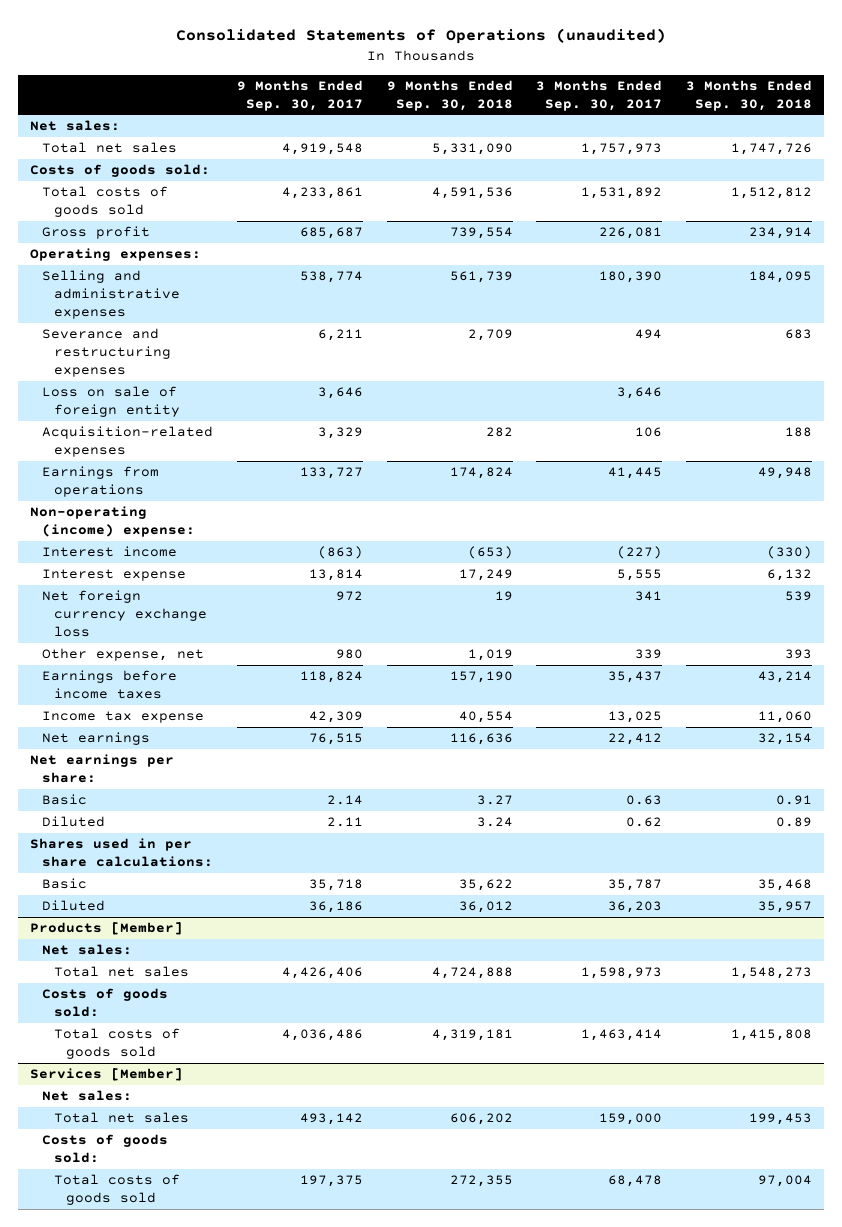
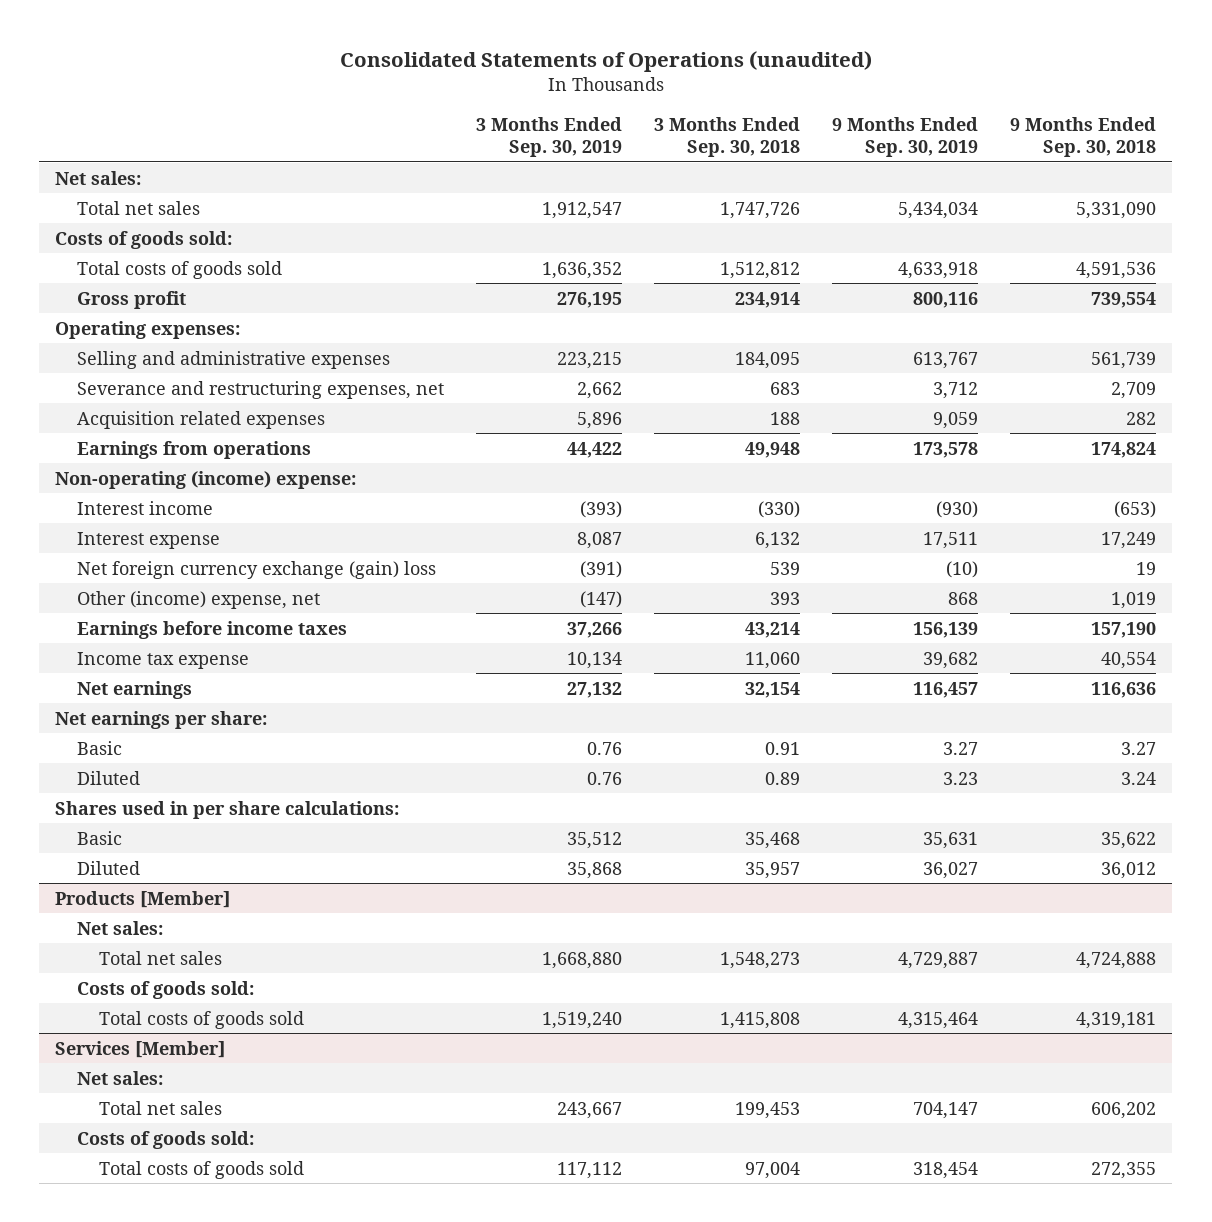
- | 9 Months Ended Sep. 30, 2017 | 9 Months Ended Sep. 30, 2018 | 3 Months Ended Sep. 30, 2017 | 3 Months Ended Sep. 30, 2018
+ | 3 Months Ended Sep. 30, 2019 | 3 Months Ended Sep. 30, 2018 | 9 Months Ended Sep. 30, 2019 | 9 Months Ended Sep. 30, 2018
- Severance and restructuring expenses | 6,211 | 2,709 | 494 | 683
- Loss on sale of foreign entity | 3,646 | | 3,646 |
- Acquisition-related expenses | 3,329 | 282 | 106 | 188
+ Severance and restructuring expenses, net | 2,662 | 683 | 3,712 | 2,709
+ Acquisition related expenses | 5,896 | 188 | 9,059 | 282
- Net foreign currency exchange loss | 972 | 19 | 341 | 539
- Other expense, net | 980 | 1,019 | 339 | 393
+ Net foreign currency exchange (gain) loss | (391) | 539 | (10) | 19
+ Other (income) expense, net | (147) | 393 | 868 | 1,019

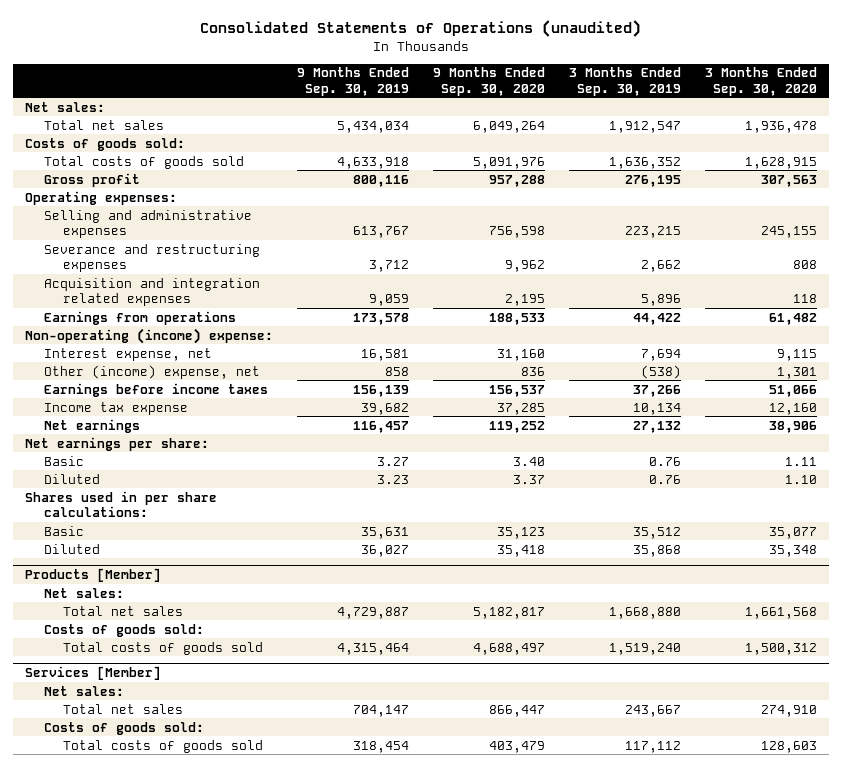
- | 3 Months Ended Sep. 30, 2019 | 3 Months Ended Sep. 30, 2018 | 9 Months Ended Sep. 30, 2019 | 9 Months Ended Sep. 30, 2018
+ | 9 Months Ended Sep. 30, 2019 | 9 Months Ended Sep. 30, 2020 | 3 Months Ended Sep. 30, 2019 | 3 Months Ended Sep. 30, 2020
- Severance and restructuring expenses, net | 2,662 | 683 | 3,712 | 2,709
- Acquisition related expenses | 5,896 | 188 | 9,059 | 282
+ Severance and restructuring expenses | 3,712 | 9,962 | 2,662 | 808
+ Acquisition and integration related expenses | 9,059 | 2,195 | 5,896 | 118
- Interest income | (393) | (330) | (930) | (653)
- Interest expense | 8,087 | 6,132 | 17,511 | 17,249
- Net foreign currency exchange (gain) loss | (391) | 539 | (10) | 19
- Other (income) expense, net | (147) | 393 | 868 | 1,019
+ Interest expense, net | 16,581 | 31,160 | 7,694 | 9,115
+ Other (income) expense, net | 858 | 836 | (538) | 1,301

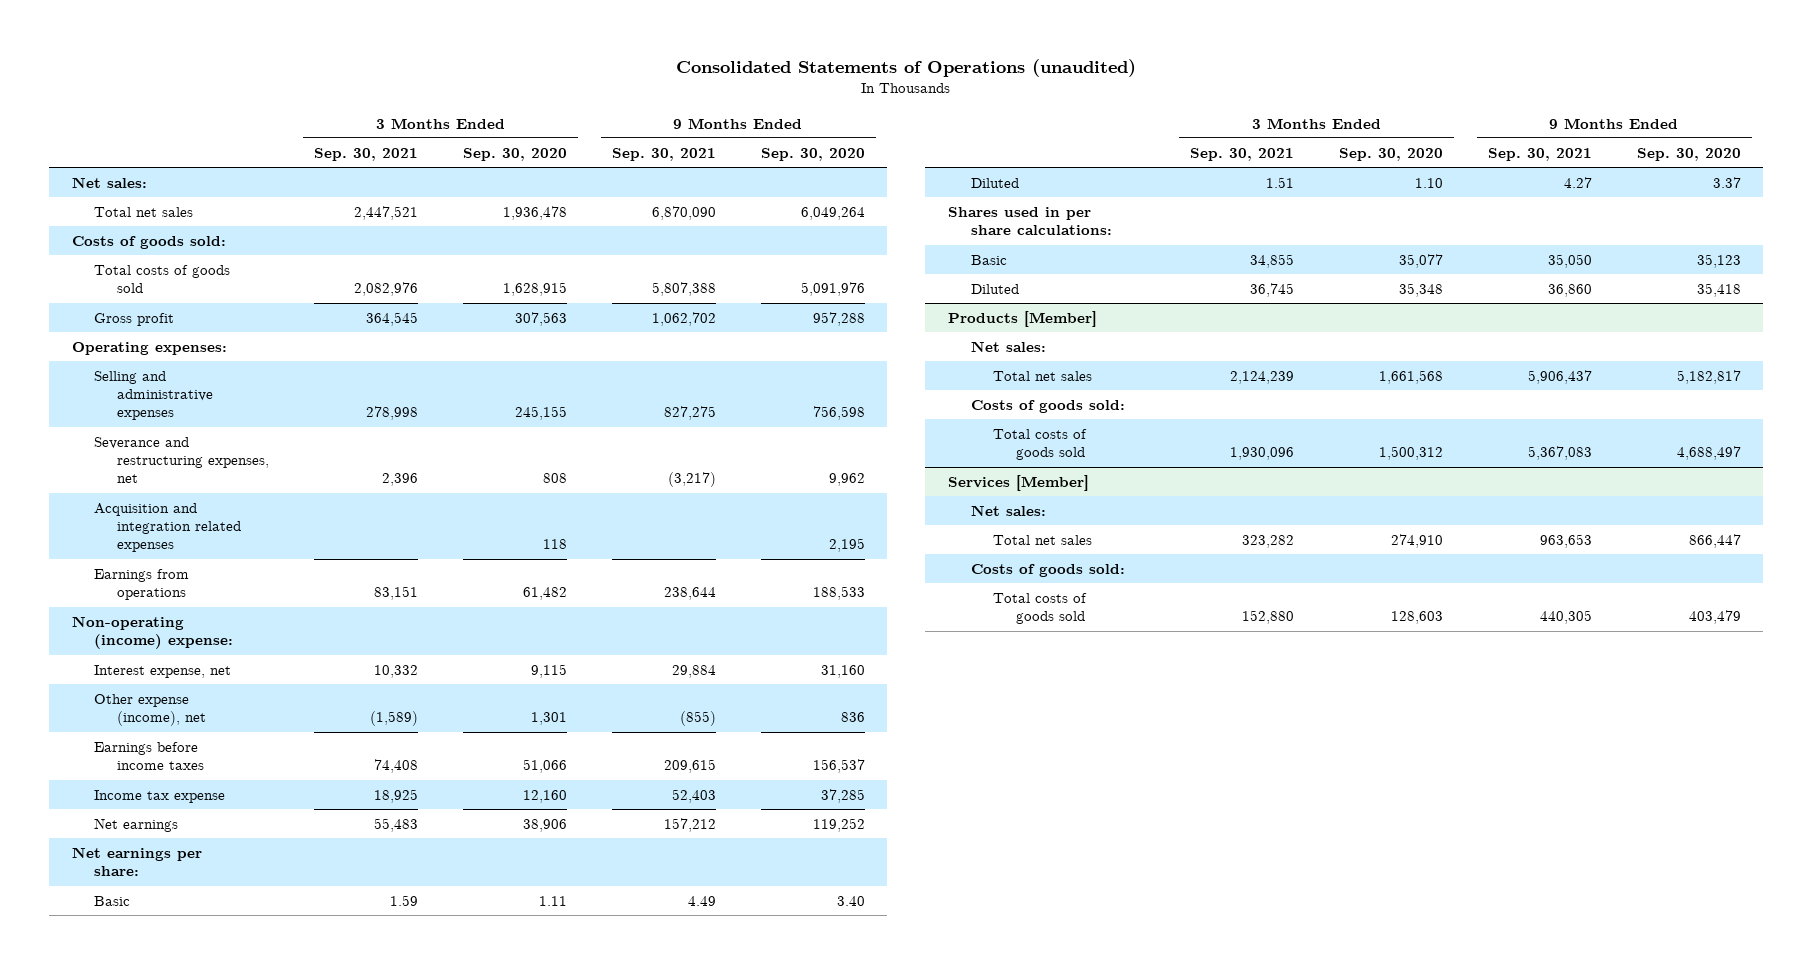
- | 9 Months Ended Sep. 30, 2019 | 9 Months Ended Sep. 30, 2020 | 3 Months Ended Sep. 30, 2019 | 3 Months Ended Sep. 30, 2020
+ | 3 Months Ended Sep. 30, 2021 | 3 Months Ended Sep. 30, 2020 | 9 Months Ended Sep. 30, 2021 | 9 Months Ended Sep. 30, 2020
- Severance and restructuring expenses | 3,712 | 9,962 | 2,662 | 808
+ Severance and restructuring expenses, net | 2,396 | 808 | (3,217) | 9,962
- Other (income) expense, net | 858 | 836 | (538) | 1,301
+ Other expense (income), net | (1,589) | 1,301 | (855) | 836

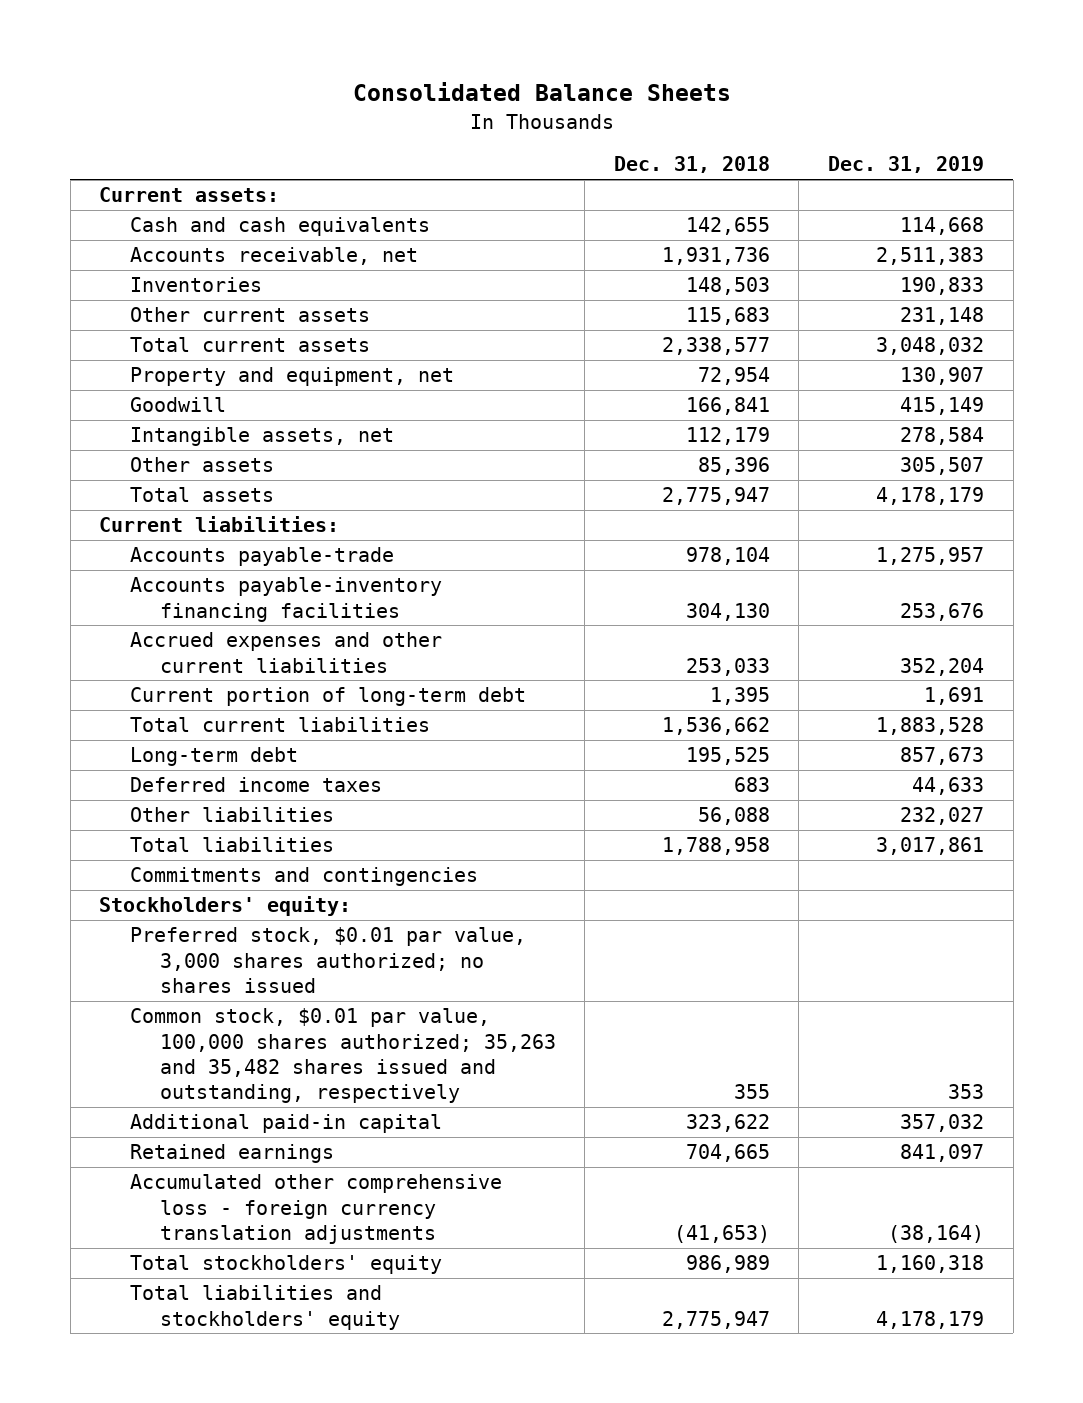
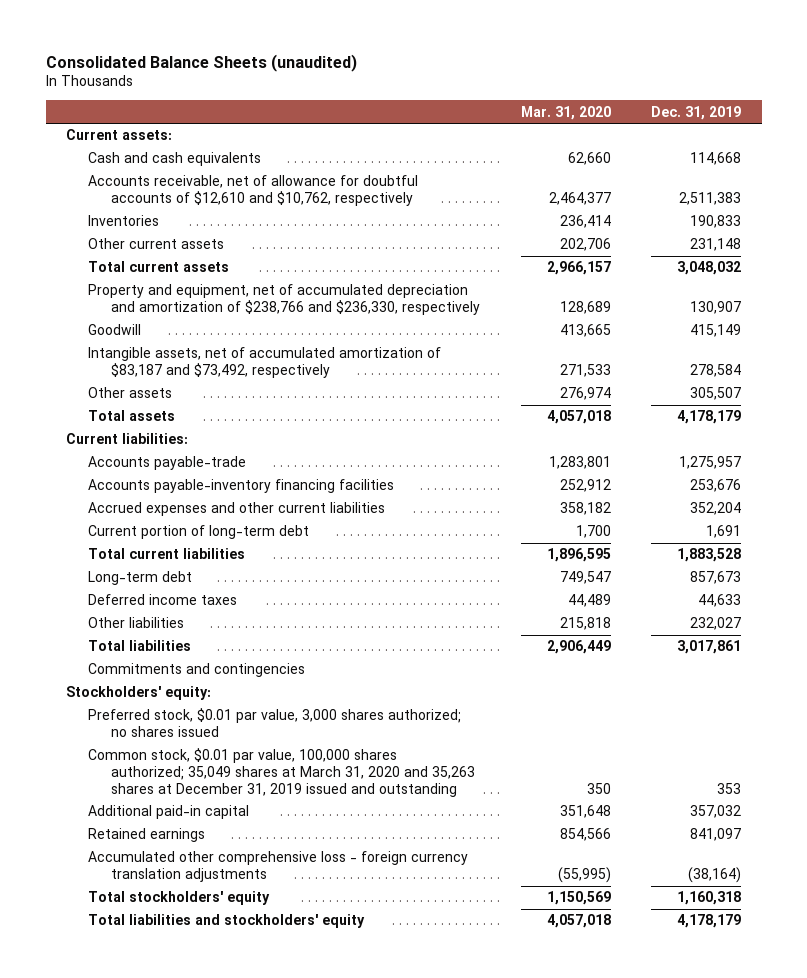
- Consolidated Balance Sheets
+ Consolidated Balance Sheets (unaudited)
- | Dec. 31, 2018 | Dec. 31, 2019
+ | Mar. 31, 2020 | Dec. 31, 2019
- Accounts receivable, net | 1,931,736 | 2,511,383
+ Accounts receivable, net of allowance for doubtful accounts of $12,610 and $10,762, respectively | 2,464,377 | 2,511,383
- Property and equipment, net | 72,954 | 130,907
+ Property and equipment, net of accumulated depreciation and amortization of $238,766 and $236,330, respectively | 128,689 | 130,907
- Intangible assets, net | 112,179 | 278,584
+ Intangible assets, net of accumulated amortization of $83,187 and $73,492, respectively | 271,533 | 278,584
- Common stock, $0.01 par value, 100,000 shares authorized; 35,263 and 35,482 shares issued and outstanding, respectively | 355 | 353
+ Common stock, $0.01 par value, 100,000 shares authorized; 35,049 shares at March 31, 2020 and 35,263 shares at December 31, 2019 issued and outstanding | 350 | 353

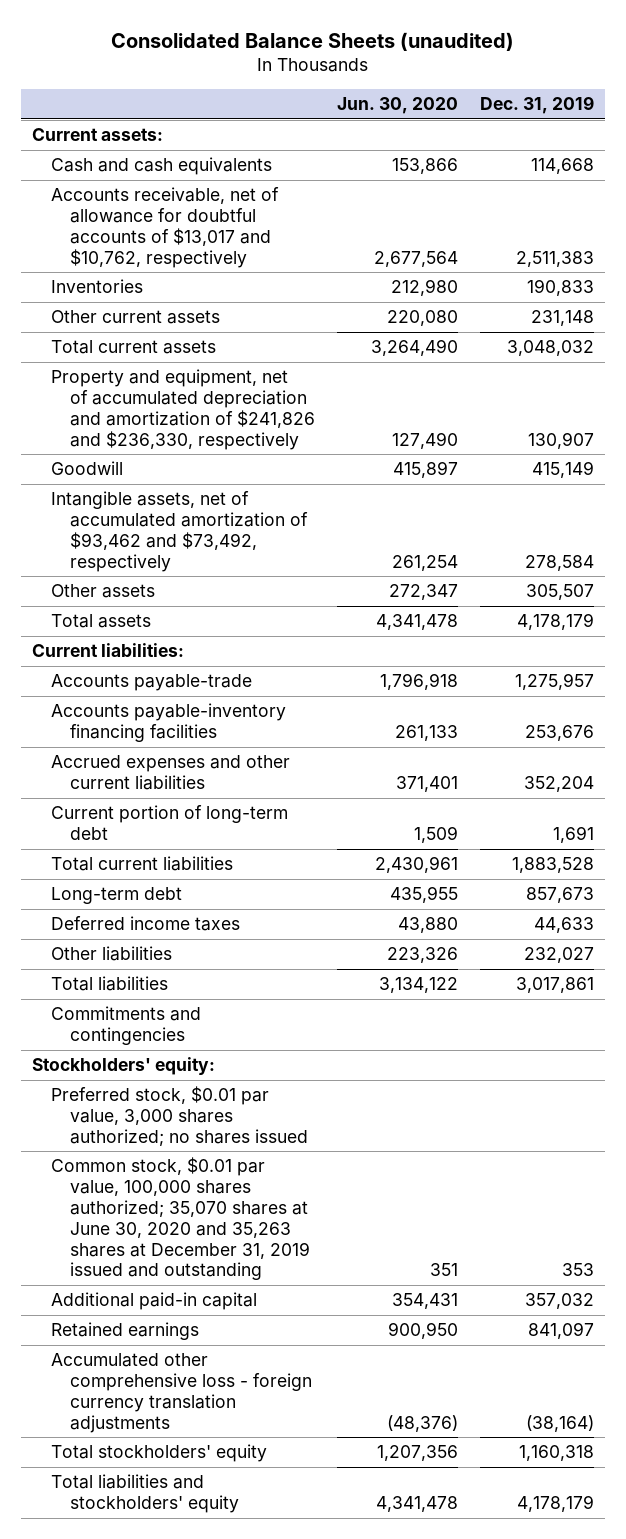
- | Mar. 31, 2020 | Dec. 31, 2019
+ | Jun. 30, 2020 | Dec. 31, 2019
- Accounts receivable, net of allowance for doubtful accounts of $12,610 and $10,762, respectively | 2,464,377 | 2,511,383
+ Accounts receivable, net of allowance for doubtful accounts of $13,017 and $10,762, respectively | 2,677,564 | 2,511,383
- Property and equipment, net of accumulated depreciation and amortization of $238,766 and $236,330, respectively | 128,689 | 130,907
+ Property and equipment, net of accumulated depreciation and amortization of $241,826 and $236,330, respectively | 127,490 | 130,907
- Intangible assets, net of accumulated amortization of $83,187 and $73,492, respectively | 271,533 | 278,584
+ Intangible assets, net of accumulated amortization of $93,462 and $73,492, respectively | 261,254 | 278,584
- Common stock, $0.01 par value, 100,000 shares authorized; 35,049 shares at March 31, 2020 and 35,263 shares at December 31, 2019 issued and outstanding | 350 | 353
+ Common stock, $0.01 par value, 100,000 shares authorized; 35,070 shares at June 30, 2020 and 35,263 shares at December 31, 2019 issued and outstanding | 351 | 353

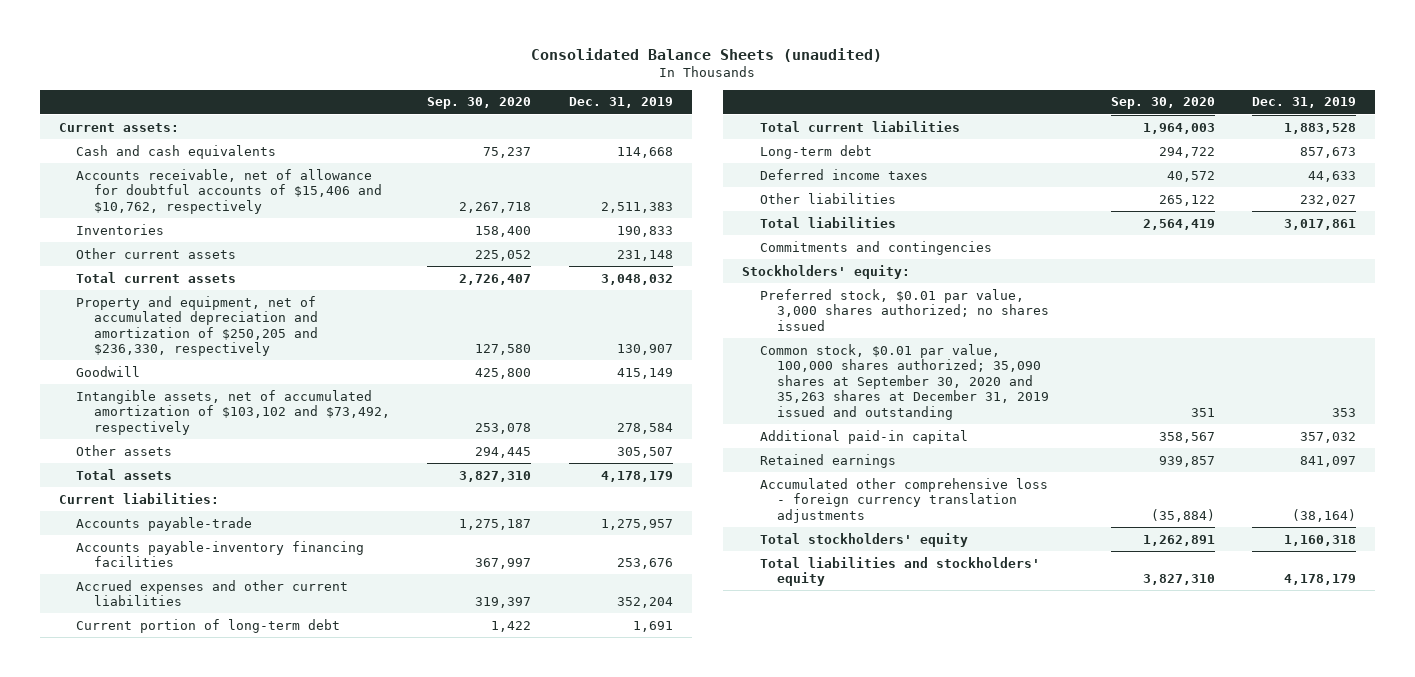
- | Jun. 30, 2020 | Dec. 31, 2019
+ | Sep. 30, 2020 | Dec. 31, 2019
- Accounts receivable, net of allowance for doubtful accounts of $13,017 and $10,762, respectively | 2,677,564 | 2,511,383
+ Accounts receivable, net of allowance for doubtful accounts of $15,406 and $10,762, respectively | 2,267,718 | 2,511,383
- Property and equipment, net of accumulated depreciation and amortization of $241,826 and $236,330, respectively | 127,490 | 130,907
+ Property and equipment, net of accumulated depreciation and amortization of $250,205 and $236,330, respectively | 127,580 | 130,907
- Intangible assets, net of accumulated amortization of $93,462 and $73,492, respectively | 261,254 | 278,584
+ Intangible assets, net of accumulated amortization of $103,102 and $73,492, respectively | 253,078 | 278,584
- Common stock, $0.01 par value, 100,000 shares authorized; 35,070 shares at June 30, 2020 and 35,263 shares at December 31, 2019 issued and outstanding | 351 | 353
+ Common stock, $0.01 par value, 100,000 shares authorized; 35,090 shares at September 30, 2020 and 35,263 shares at December 31, 2019 issued and outstanding | 351 | 353

